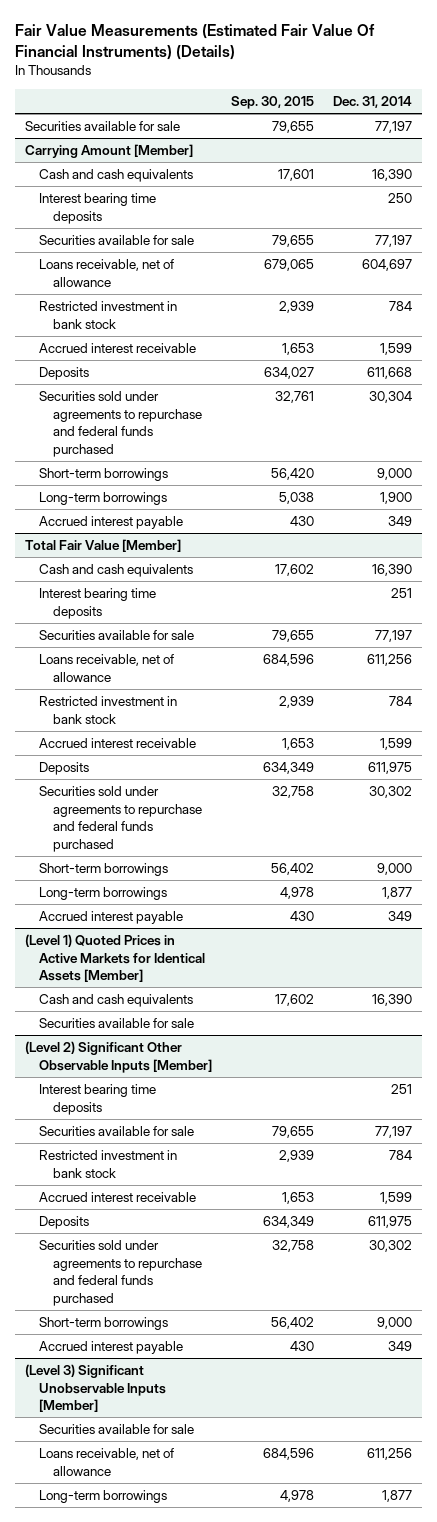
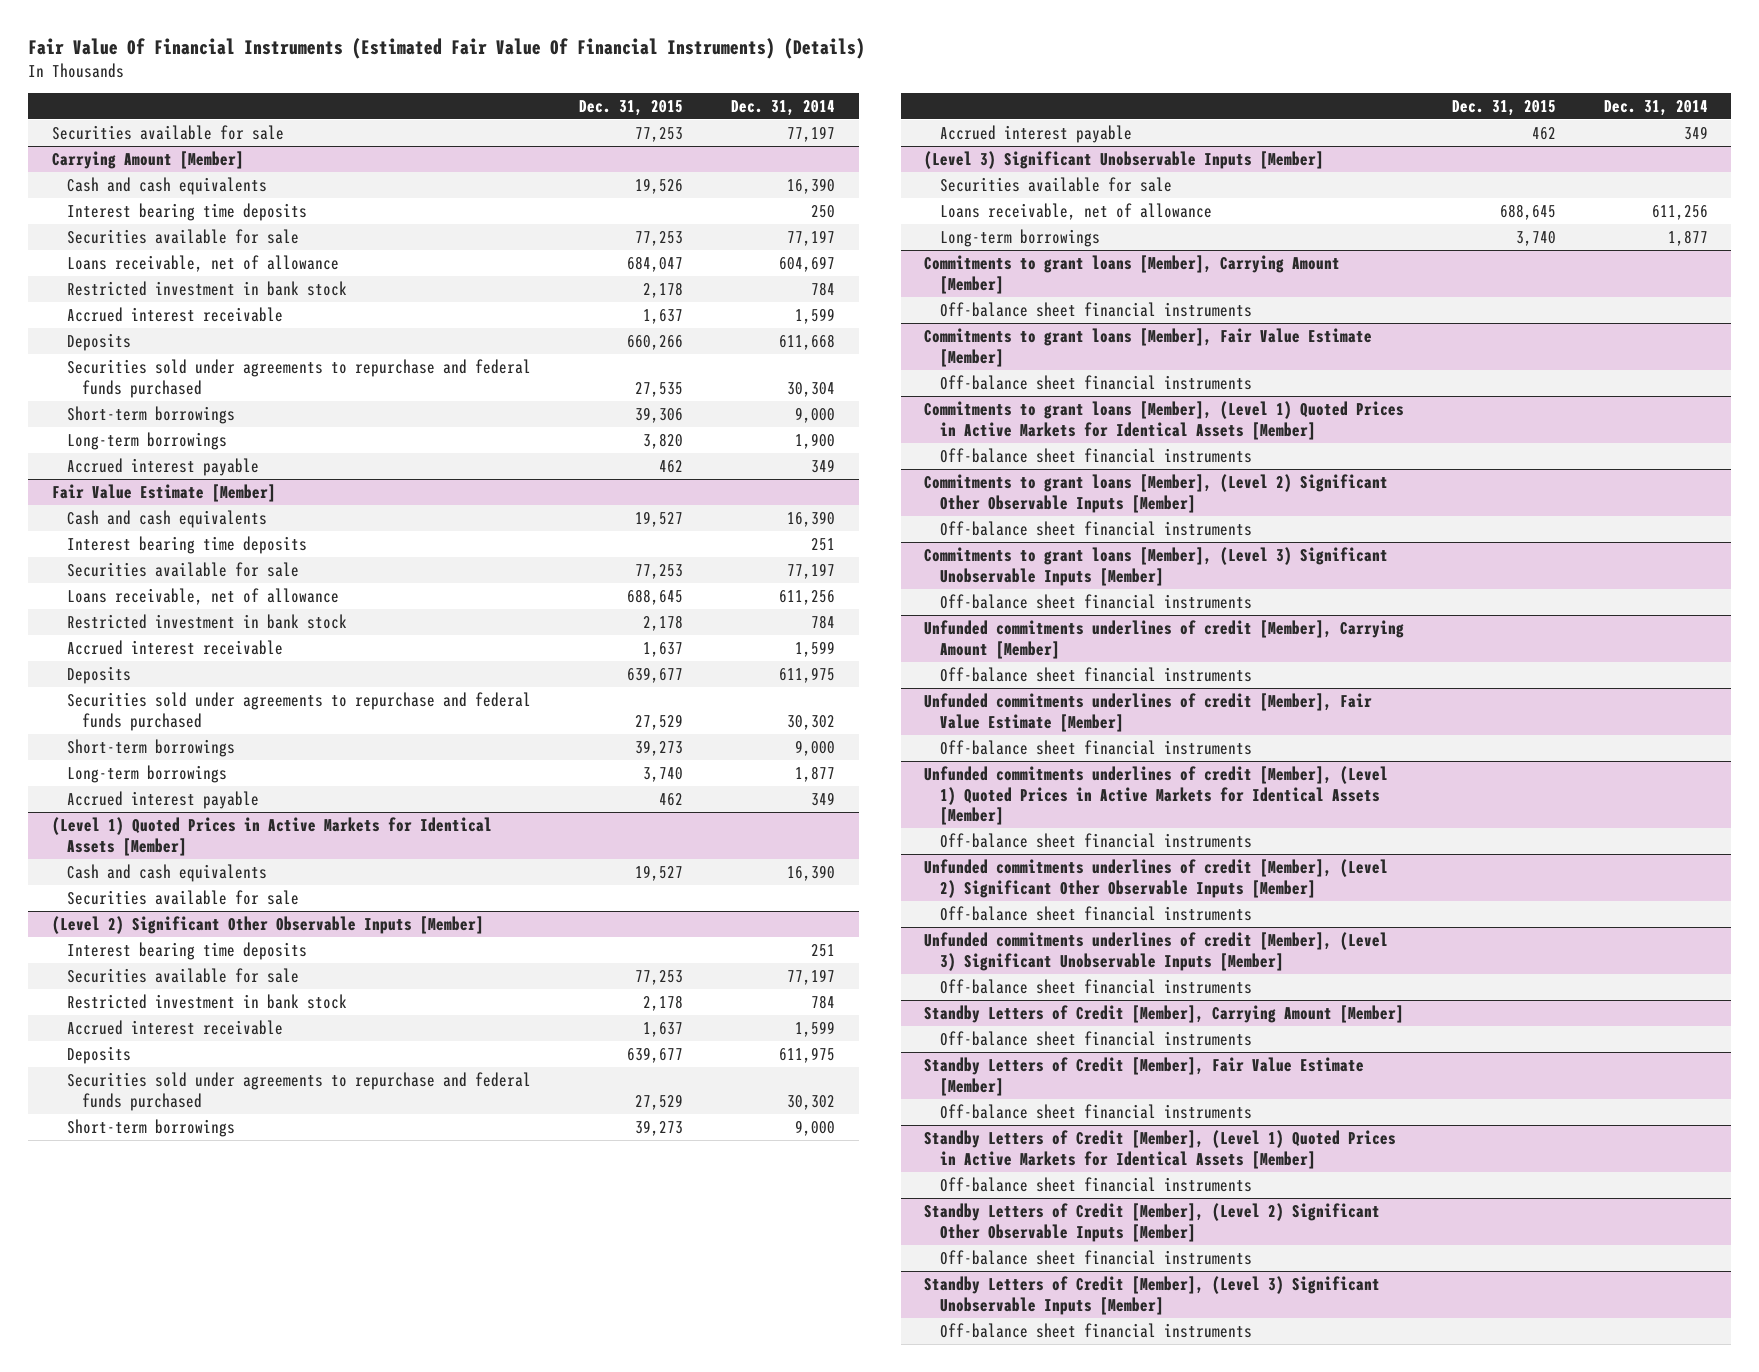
- Fair Value Measurements (Estimated Fair Value Of Financial Instruments) (Details)
+ Fair Value Of Financial Instruments (Estimated Fair Value Of Financial Instruments) (Details)
- | Sep. 30, 2015 | Dec. 31, 2014
+ | Dec. 31, 2015 | Dec. 31, 2014
- Total Fair Value [Member]
+ Fair Value Estimate [Member]
+ Commitments to grant loans [Member], Carrying Amount [Member]
+ Off-balance sheet financial instruments
+ Commitments to grant loans [Member], Fair Value Estimate [Member]
+ Off-balance sheet financial instruments
+ Commitments to grant loans [Member], (Level 1) Quoted Prices in Active Markets for Identical Assets [Member]
+ Off-balance sheet financial instruments
+ Commitments to grant loans [Member], (Level 2) Significant Other Observable Inputs [Member]
+ Off-balance sheet financial instruments
+ Commitments to grant loans [Member], (Level 3) Significant Unobservable Inputs [Member]
+ Off-balance sheet financial instruments
+ Unfunded commitments underlines of credit [Member], Carrying Amount [Member]
+ Off-balance sheet financial instruments
+ Unfunded commitments underlines of credit [Member], Fair Value Estimate [Member]
+ Off-balance sheet financial instruments
+ Unfunded commitments underlines of credit [Member], (Level 1) Quoted Prices in Active Markets for Identical Assets [Member]
+ Off-balance sheet financial instruments
+ Unfunded commitments underlines of credit [Member], (Level 2) Significant Other Observable Inputs [Member]
+ Off-balance sheet financial instruments
+ Unfunded commitments underlines of credit [Member], (Level 3) Significant Unobservable Inputs [Member]
+ Off-balance sheet financial instruments
+ Standby Letters of Credit [Member], Carrying Amount [Member]
+ Off-balance sheet financial instruments
+ Standby Letters of Credit [Member], Fair Value Estimate [Member]
+ Off-balance sheet financial instruments
+ Standby Letters of Credit [Member], (Level 1) Quoted Prices in Active Markets for Identical Assets [Member]
+ Off-balance sheet financial instruments
+ Standby Letters of Credit [Member], (Level 2) Significant Other Observable Inputs [Member]
+ Off-balance sheet financial instruments
+ Standby Letters of Credit [Member], (Level 3) Significant Unobservable Inputs [Member]
+ Off-balance sheet financial instruments

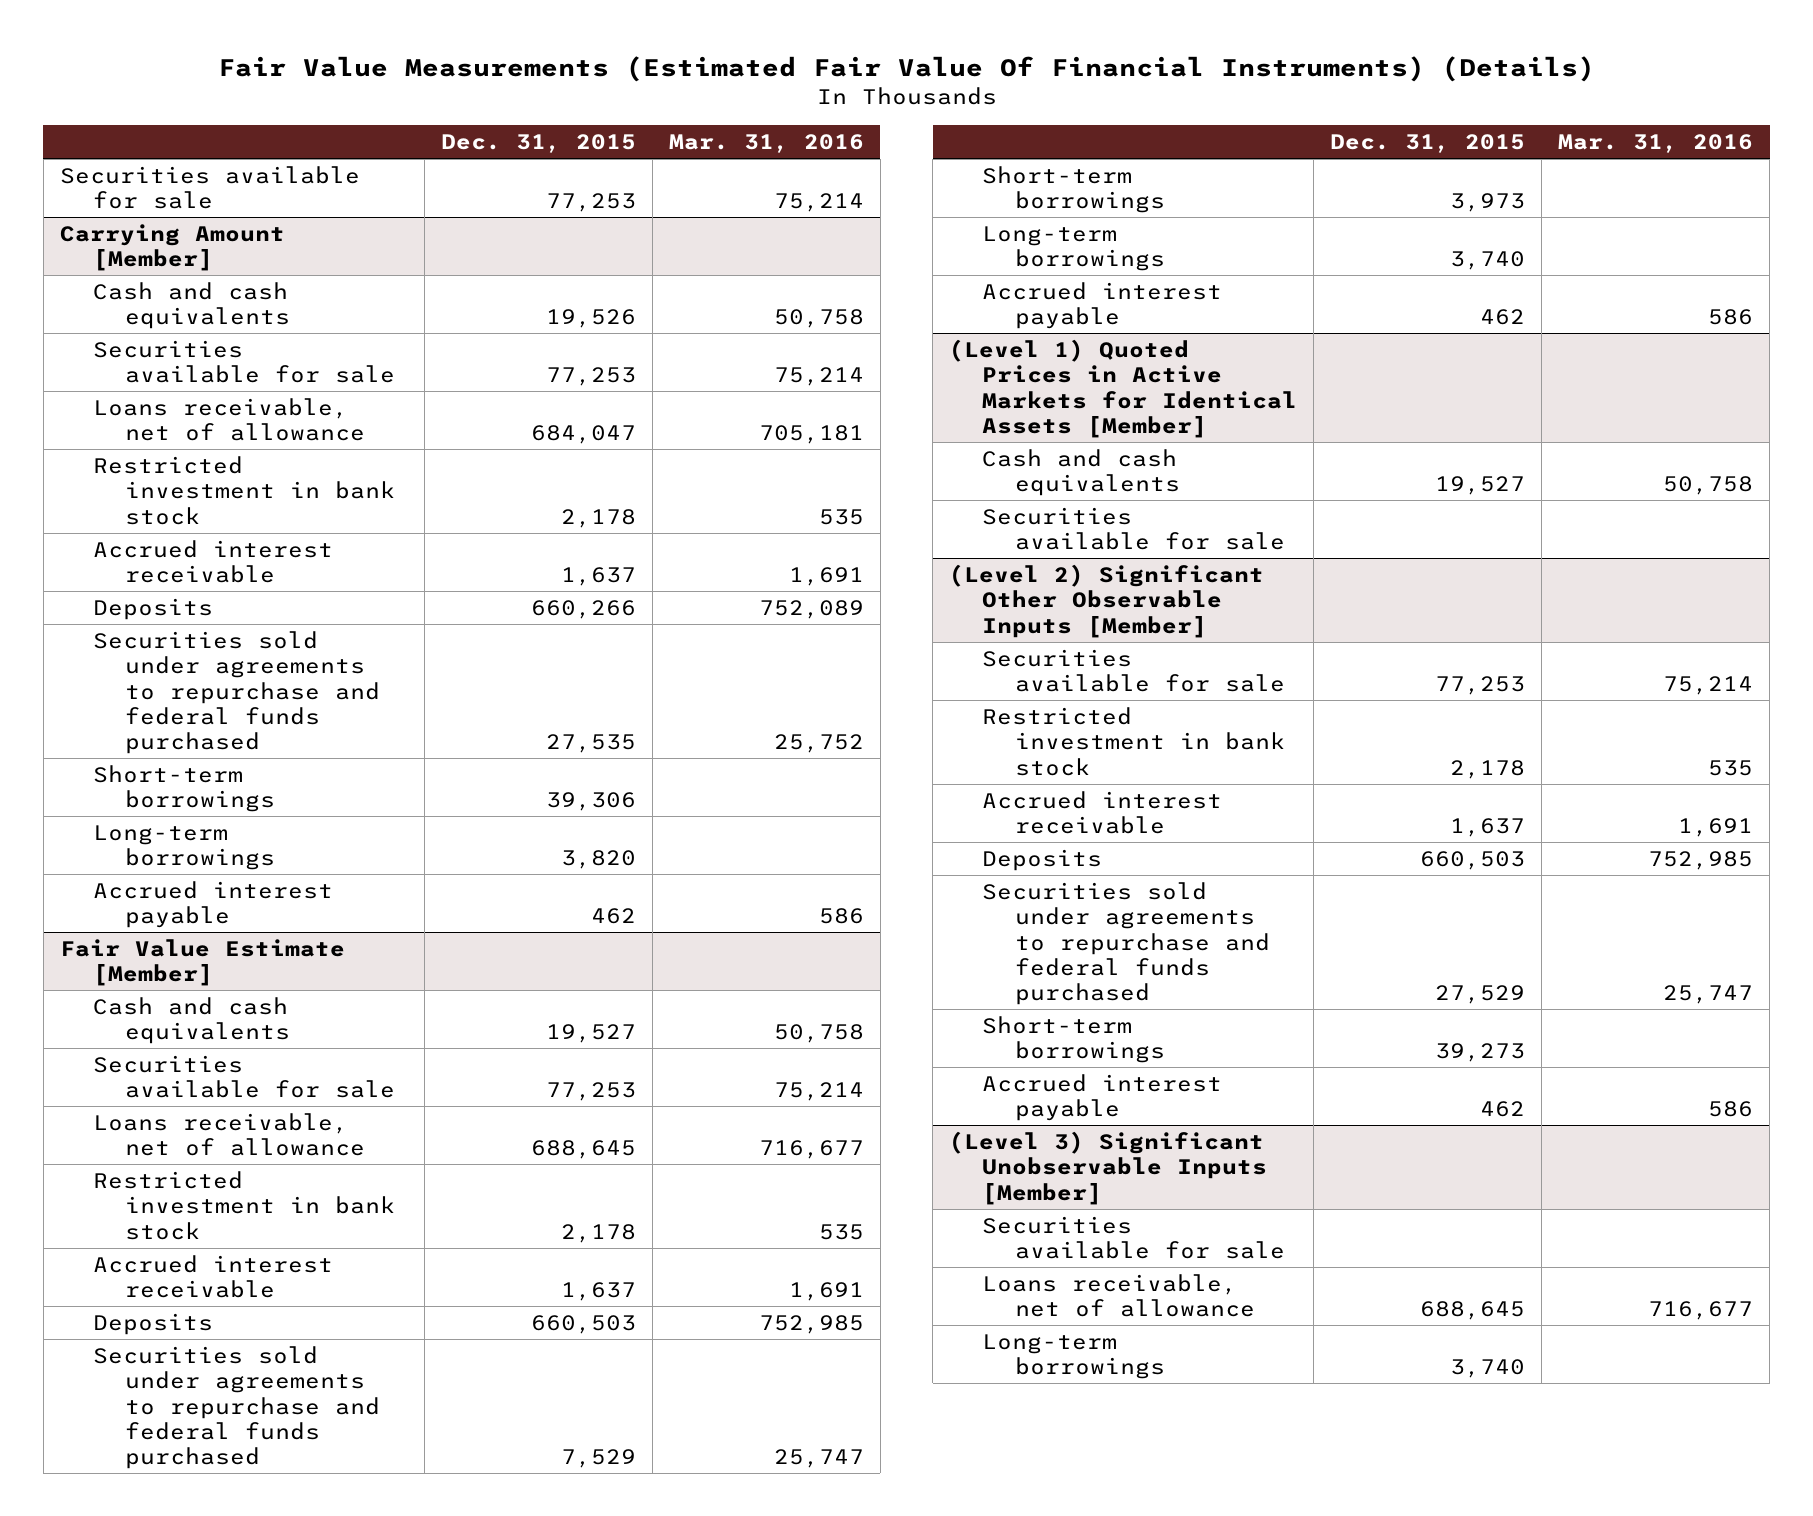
- Fair Value Of Financial Instruments (Estimated Fair Value Of Financial Instruments) (Details)
+ Fair Value Measurements (Estimated Fair Value Of Financial Instruments) (Details)
- | Dec. 31, 2015 | Dec. 31, 2014
+ | Dec. 31, 2015 | Mar. 31, 2016
@ Carrying Amount [Member]
- Interest bearing time deposits | | 250
@ Fair Value Estimate [Member]
- Interest bearing time deposits | | 251
- Deposits | 639,677 | 611,975
- Securities sold under agreements to repurchase and federal funds purchased | 27,529 | 30,302
- Short-term borrowings | 39,273 | 9,000
+ Deposits | 660,503 | 752,985
+ Securities sold under agreements to repurchase and federal funds purchased | 7,529 | 25,747
+ Short-term borrowings | 3,973 |
@ (Level 2) Significant Other Observable Inputs [Member]
- Interest bearing time deposits | | 251
- Deposits | 639,677 | 611,975
+ Deposits | 660,503 | 752,985
- Commitments to grant loans [Member], Carrying Amount [Member]
- Off-balance sheet financial instruments
- Commitments to grant loans [Member], Fair Value Estimate [Member]
- Off-balance sheet financial instruments
- Commitments to grant loans [Member], (Level 1) Quoted Prices in Active Markets for Identical Assets [Member]
- Off-balance sheet financial instruments
- Commitments to grant loans [Member], (Level 2) Significant Other Observable Inputs [Member]
- Off-balance sheet financial instruments
- Commitments to grant loans [Member], (Level 3) Significant Unobservable Inputs [Member]
- Off-balance sheet financial instruments
- Unfunded commitments underlines of credit [Member], Carrying Amount [Member]
- Off-balance sheet financial instruments
- Unfunded commitments underlines of credit [Member], Fair Value Estimate [Member]
- Off-balance sheet financial instruments
- Unfunded commitments underlines of credit [Member], (Level 1) Quoted Prices in Active Markets for Identical Assets [Member]
- Off-balance sheet financial instruments
- Unfunded commitments underlines of credit [Member], (Level 2) Significant Other Observable Inputs [Member]
- Off-balance sheet financial instruments
- Unfunded commitments underlines of credit [Member], (Level 3) Significant Unobservable Inputs [Member]
- Off-balance sheet financial instruments
- Standby Letters of Credit [Member], Carrying Amount [Member]
- Off-balance sheet financial instruments
- Standby Letters of Credit [Member], Fair Value Estimate [Member]
- Off-balance sheet financial instruments
- Standby Letters of Credit [Member], (Level 1) Quoted Prices in Active Markets for Identical Assets [Member]
- Off-balance sheet financial instruments
- Standby Letters of Credit [Member], (Level 2) Significant Other Observable Inputs [Member]
- Off-balance sheet financial instruments
- Standby Letters of Credit [Member], (Level 3) Significant Unobservable Inputs [Member]
- Off-balance sheet financial instruments

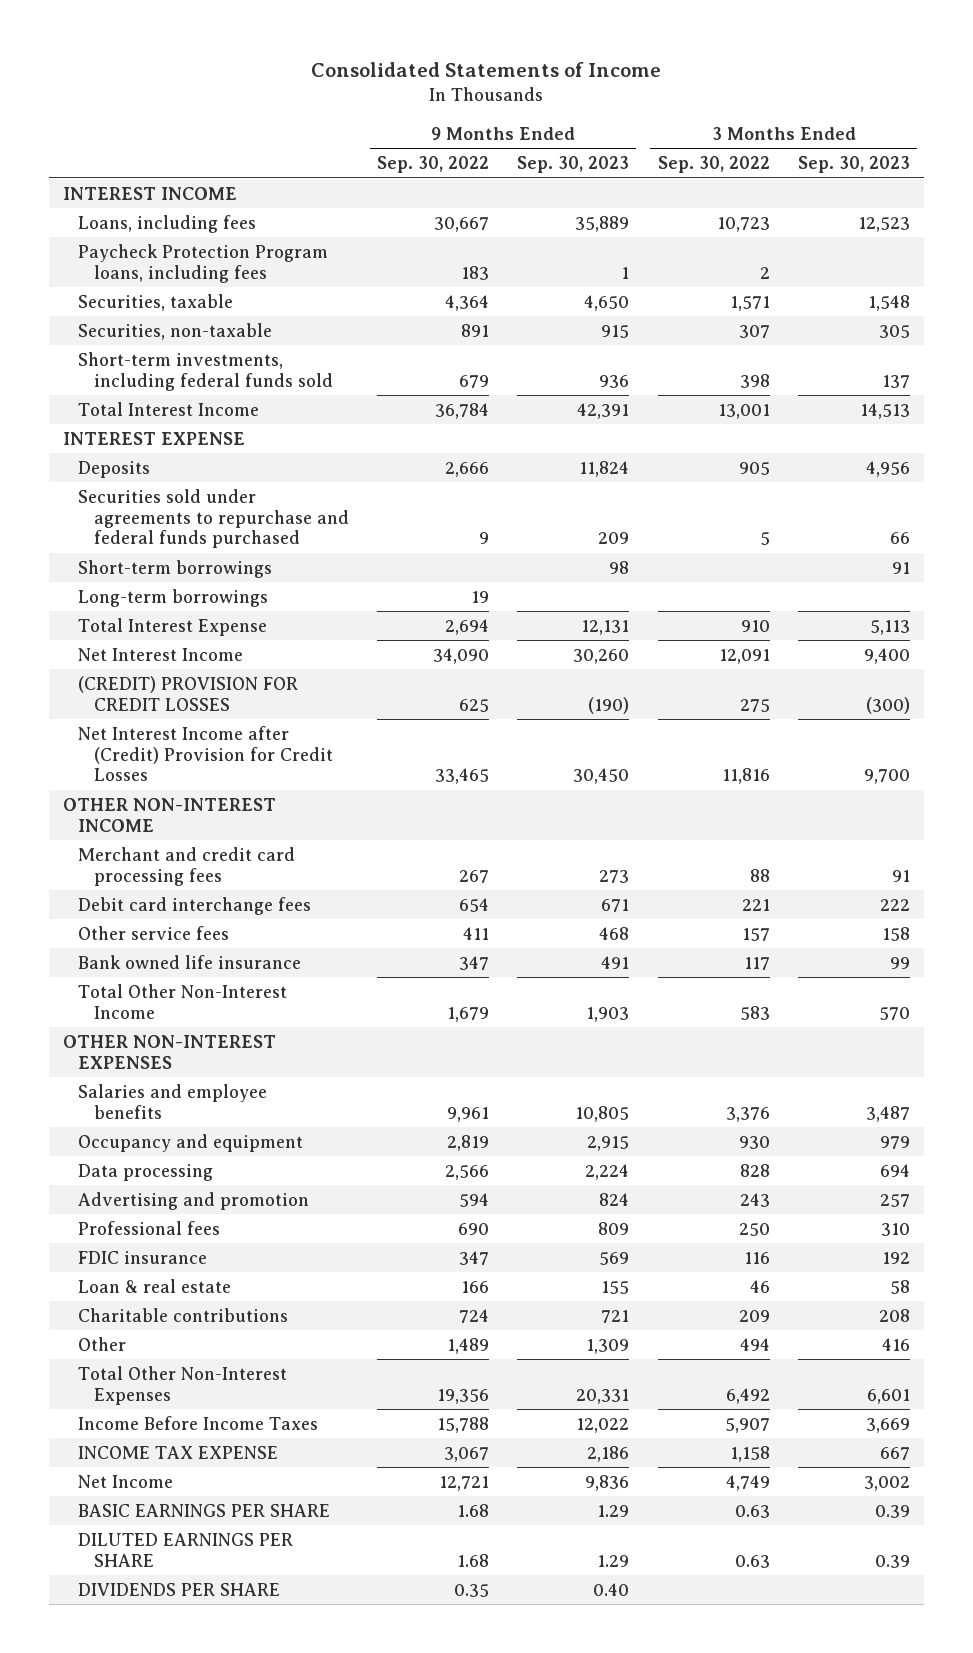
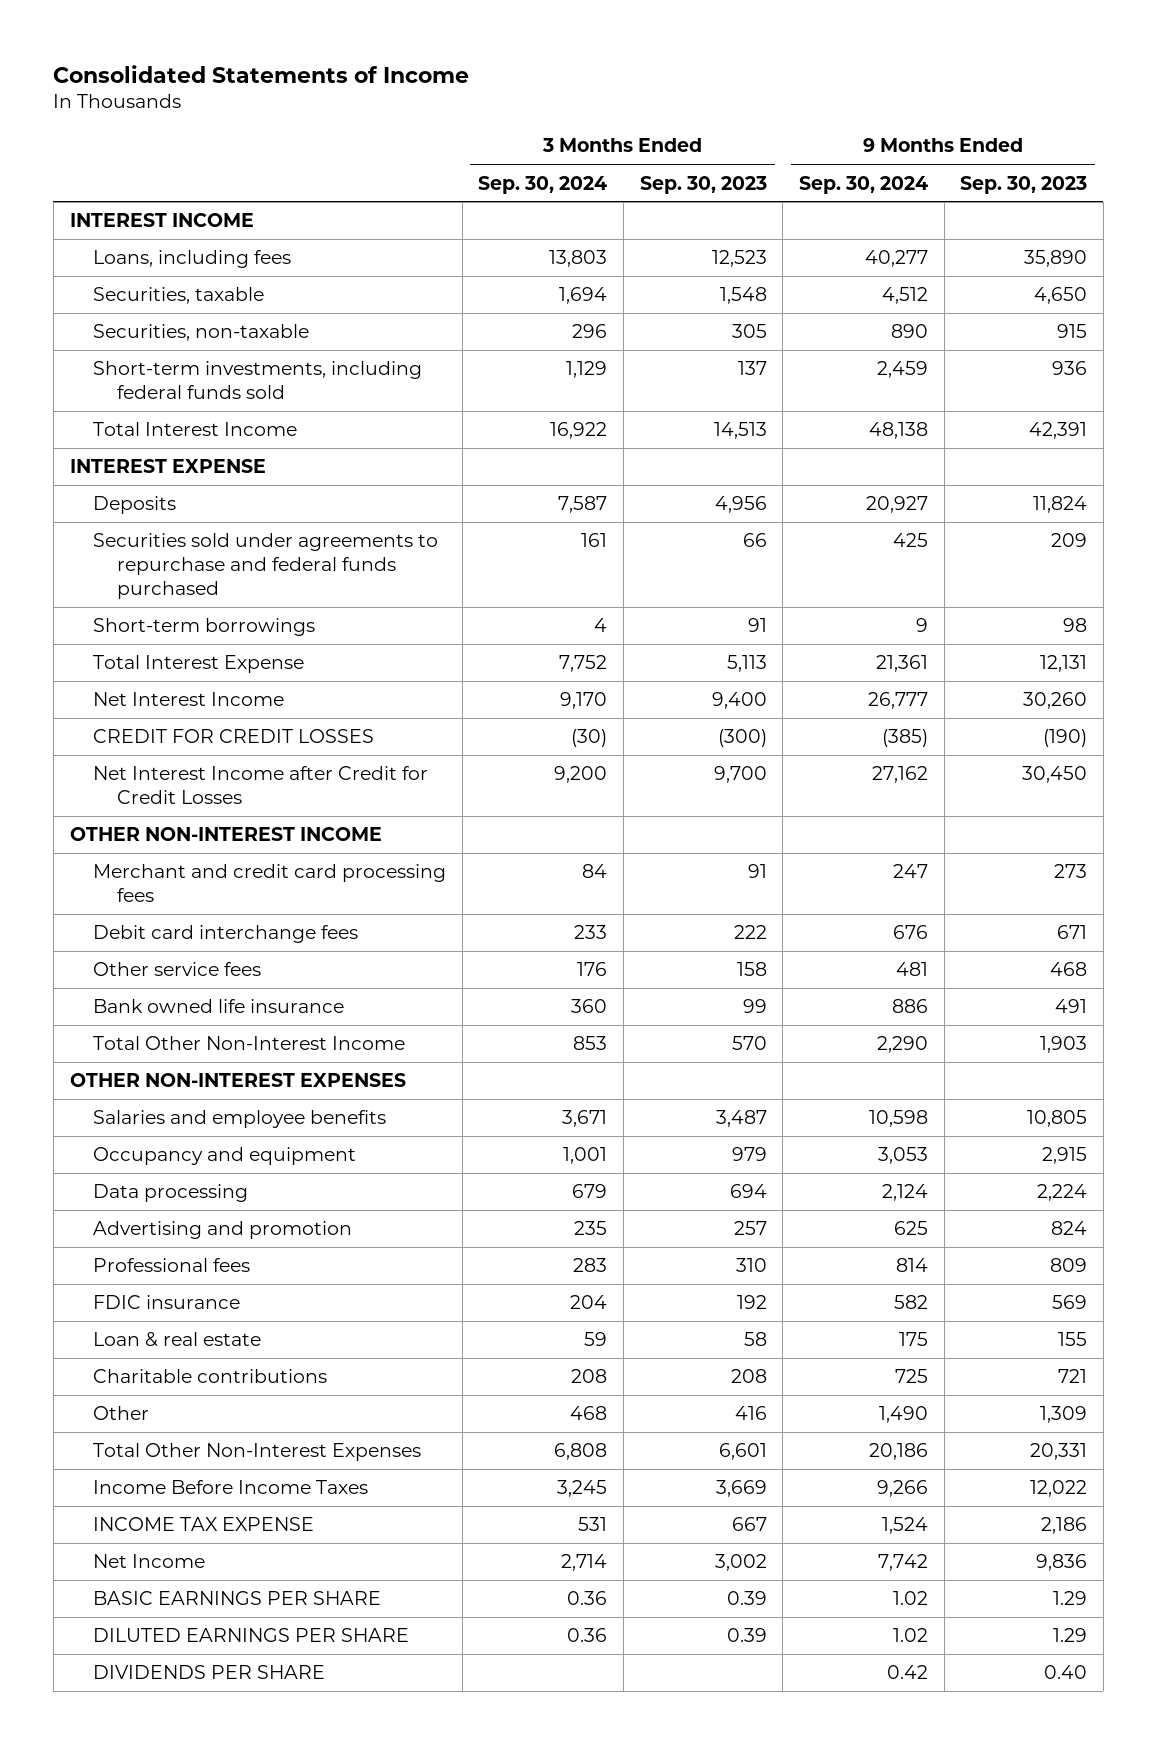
- | 9 Months Ended Sep. 30, 2022 | 9 Months Ended Sep. 30, 2023 | 3 Months Ended Sep. 30, 2022 | 3 Months Ended Sep. 30, 2023
+ | 3 Months Ended Sep. 30, 2024 | 3 Months Ended Sep. 30, 2023 | 9 Months Ended Sep. 30, 2024 | 9 Months Ended Sep. 30, 2023
- Loans, including fees | 30,667 | 35,889 | 10,723 | 12,523
- Paycheck Protection Program loans, including fees | 183 | 1 | 2 |
+ Loans, including fees | 13,803 | 12,523 | 40,277 | 35,890
- Long-term borrowings | 19 | | |
- (CREDIT) PROVISION FOR CREDIT LOSSES | 625 | (190) | 275 | (300)
- Net Interest Income after (Credit) Provision for Credit Losses | 33,465 | 30,450 | 11,816 | 9,700
+ CREDIT FOR CREDIT LOSSES | (30) | (300) | (385) | (190)
+ Net Interest Income after Credit for Credit Losses | 9,200 | 9,700 | 27,162 | 30,450

